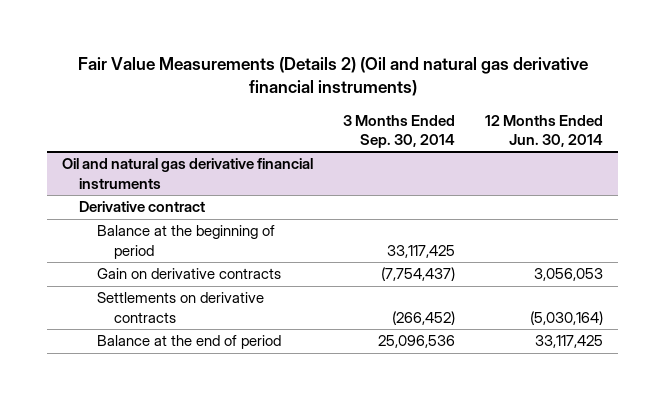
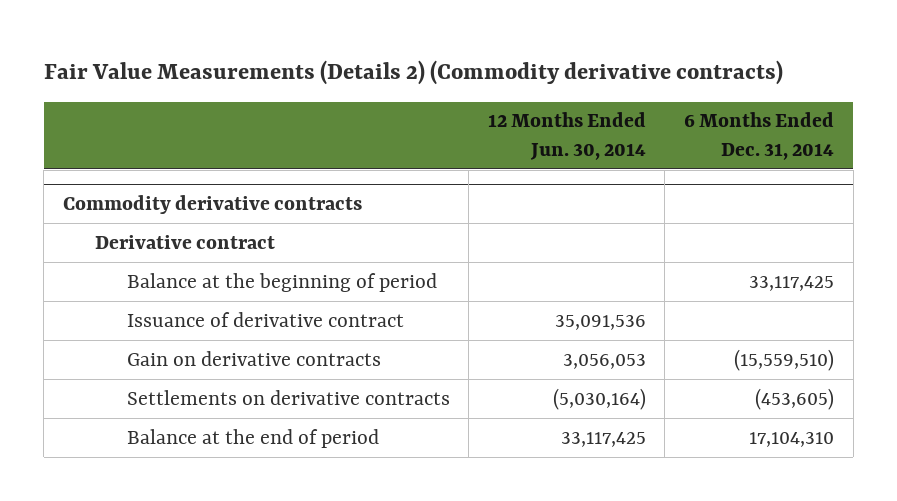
- Fair Value Measurements (Details 2) (Oil and natural gas derivative financial instruments)
+ Fair Value Measurements (Details 2) (Commodity derivative contracts)
- | 3 Months Ended Sep. 30, 2014 | 12 Months Ended Jun. 30, 2014
+ | 12 Months Ended Jun. 30, 2014 | 6 Months Ended Dec. 31, 2014
- Oil and natural gas derivative financial instruments
+ Commodity derivative contracts
+ Issuance of derivative contract | 35,091,536 |

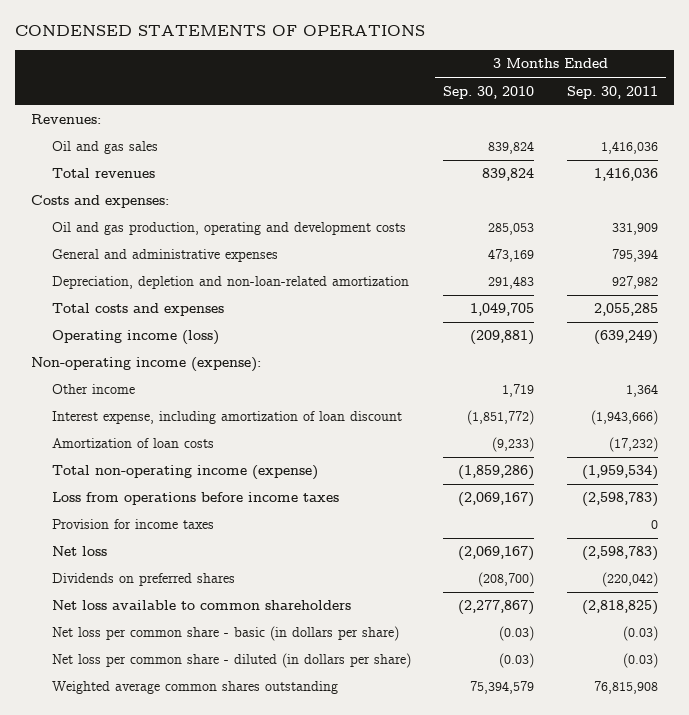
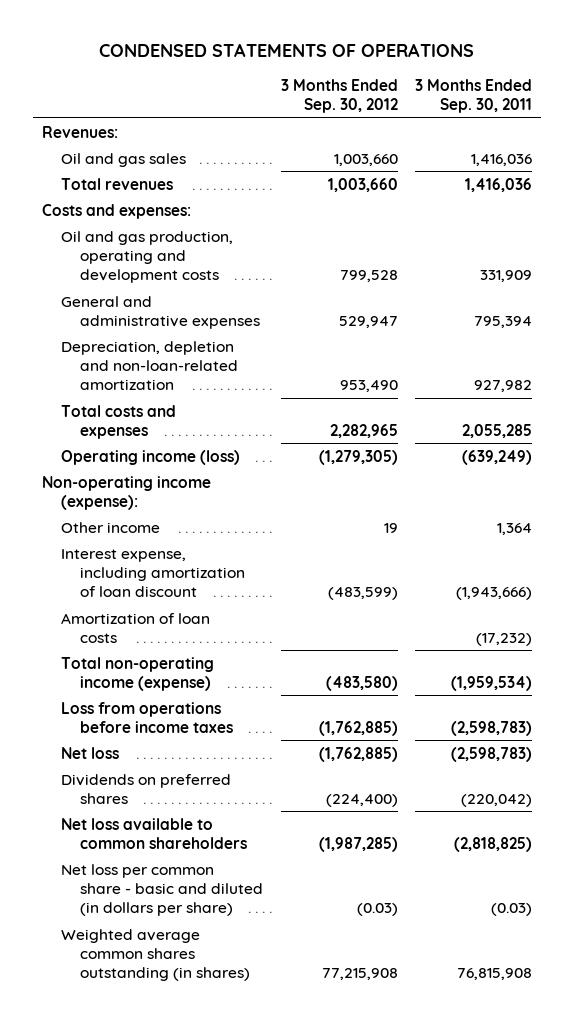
- | 3 Months Ended Sep. 30, 2010 | 3 Months Ended Sep. 30, 2011
+ | 3 Months Ended Sep. 30, 2012 | 3 Months Ended Sep. 30, 2011
- Provision for income taxes | | 0
- Net loss per common share - basic (in dollars per share) | (0.03) | (0.03)
- Net loss per common share - diluted (in dollars per share) | (0.03) | (0.03)
- Weighted average common shares outstanding | 75,394,579 | 76,815,908
+ Net loss per common share - basic and diluted (in dollars per share) | (0.03) | (0.03)
+ Weighted average common shares outstanding (in shares) | 77,215,908 | 76,815,908

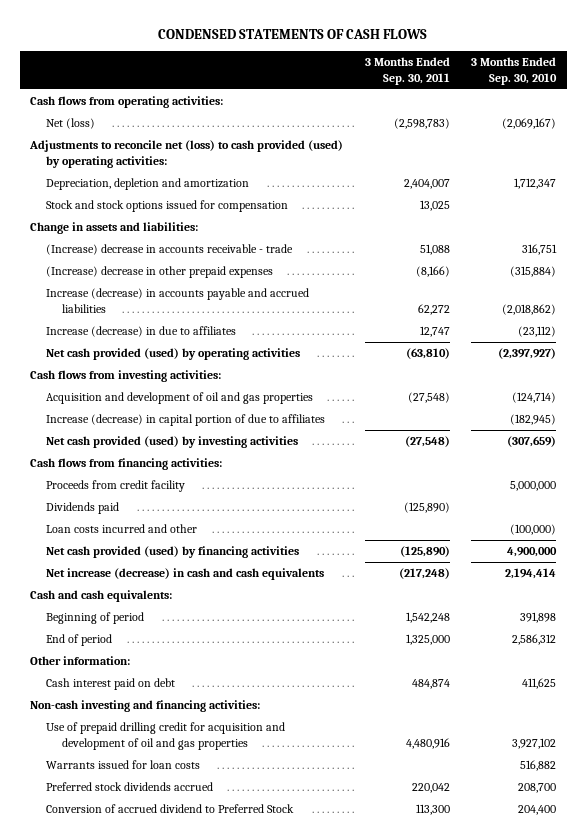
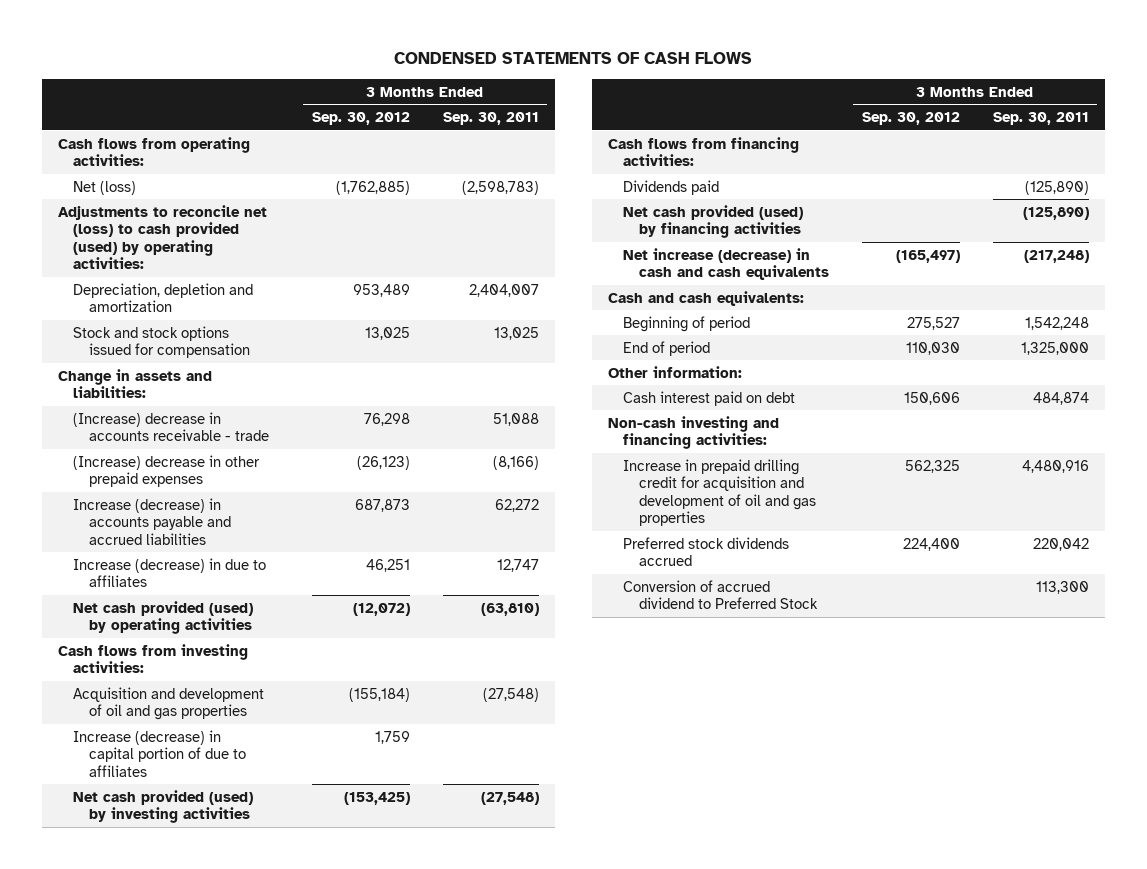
- | 3 Months Ended Sep. 30, 2011 | 3 Months Ended Sep. 30, 2010
+ | 3 Months Ended Sep. 30, 2012 | 3 Months Ended Sep. 30, 2011
- Proceeds from credit facility | | 5,000,000
- Loan costs incurred and other | | (100,000)
- Use of prepaid drilling credit for acquisition and development of oil and gas properties | 4,480,916 | 3,927,102
- Warrants issued for loan costs | | 516,882
+ Increase in prepaid drilling credit for acquisition and development of oil and gas properties | 562,325 | 4,480,916

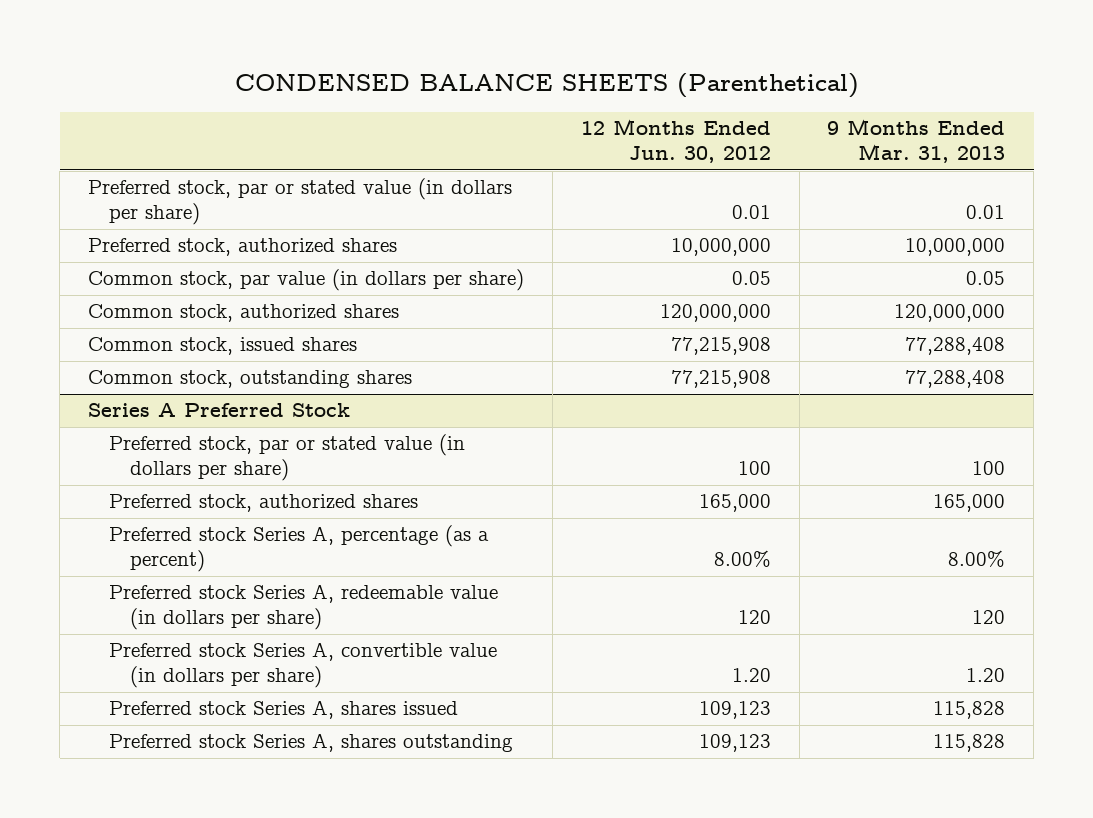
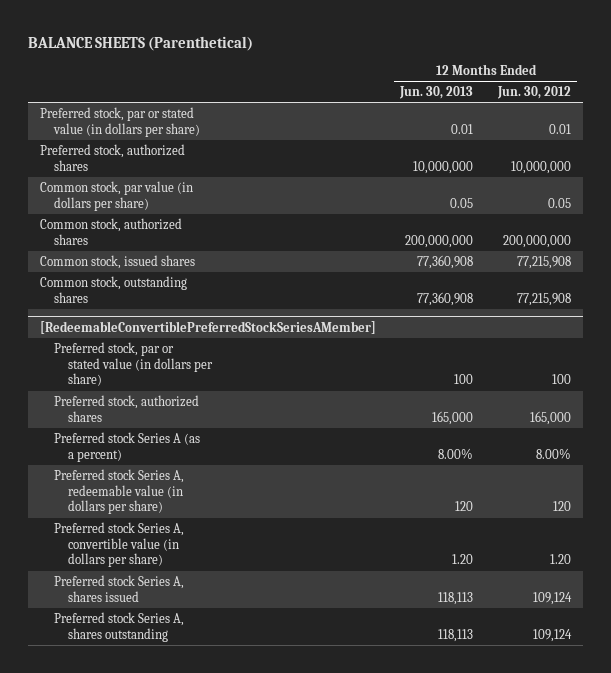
- CONDENSED BALANCE SHEETS (Parenthetical)
+ BALANCE SHEETS (Parenthetical)
- | 12 Months Ended Jun. 30, 2012 | 9 Months Ended Mar. 31, 2013
+ | 12 Months Ended Jun. 30, 2013 | 12 Months Ended Jun. 30, 2012
- Common stock, authorized shares | 120,000,000 | 120,000,000
+ Common stock, authorized shares | 200,000,000 | 200,000,000
- Series A Preferred Stock
+ [RedeemableConvertiblePreferredStockSeriesAMember]
- Preferred stock Series A, percentage (as a percent) | 8.00% | 8.00%
+ Preferred stock Series A (as a percent) | 8.00% | 8.00%
- Preferred stock Series A, shares issued | 109,123 | 115,828
- Preferred stock Series A, shares outstanding | 109,123 | 115,828
+ Preferred stock Series A, shares issued | 118,113 | 109,124
+ Preferred stock Series A, shares outstanding | 118,113 | 109,124

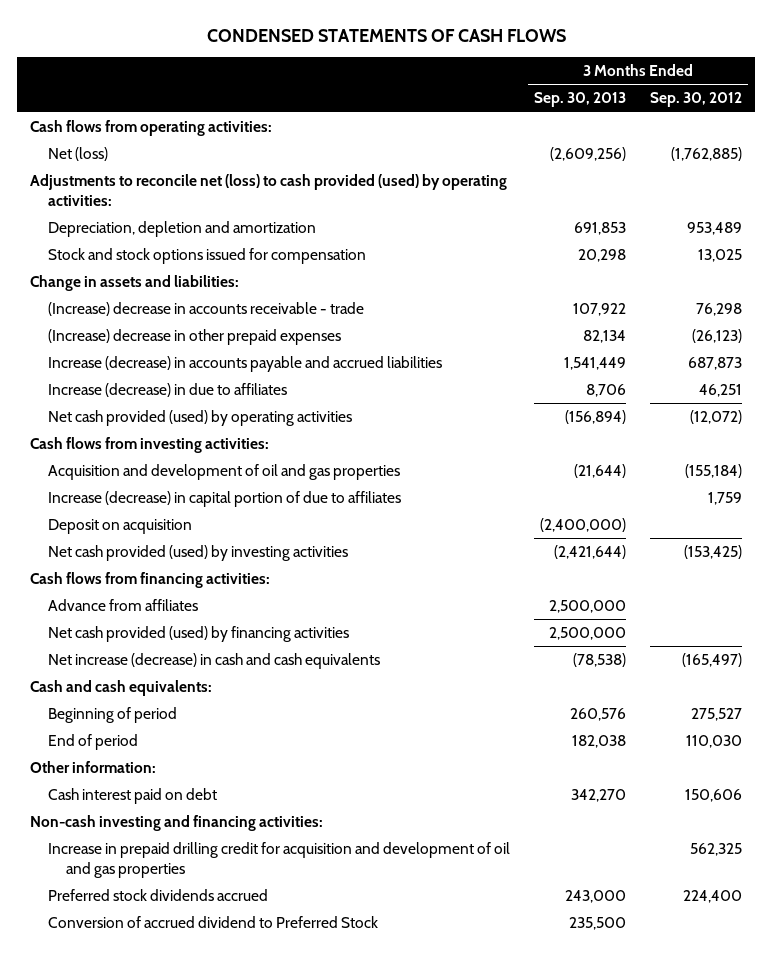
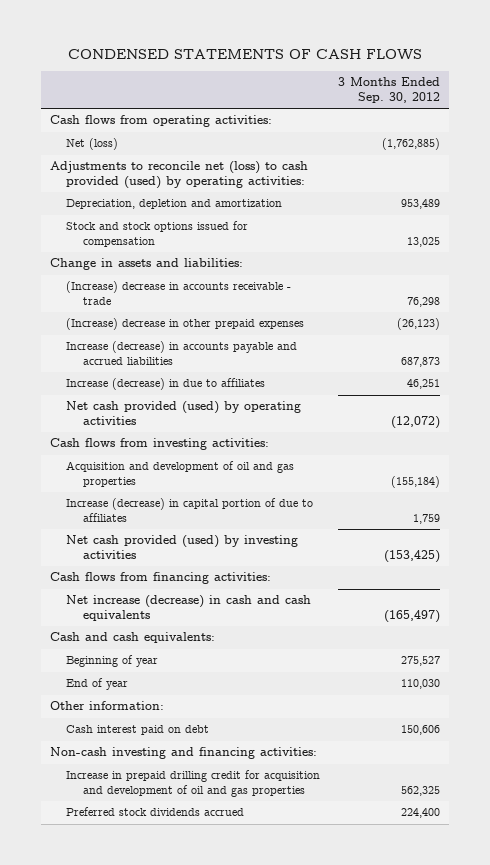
- | 3 Months Ended Sep. 30, 2013 | 3 Months Ended Sep. 30, 2012
+ | 3 Months Ended Sep. 30, 2012
- Deposit on acquisition | (2,400,000) |
- Advance from affiliates | 2,500,000 |
- Net cash provided (used) by financing activities | 2,500,000 |
- Beginning of period | 260,576 | 275,527
- End of period | 182,038 | 110,030
+ Beginning of year | 275,527
+ End of year | 110,030
- Conversion of accrued dividend to Preferred Stock | 235,500 |

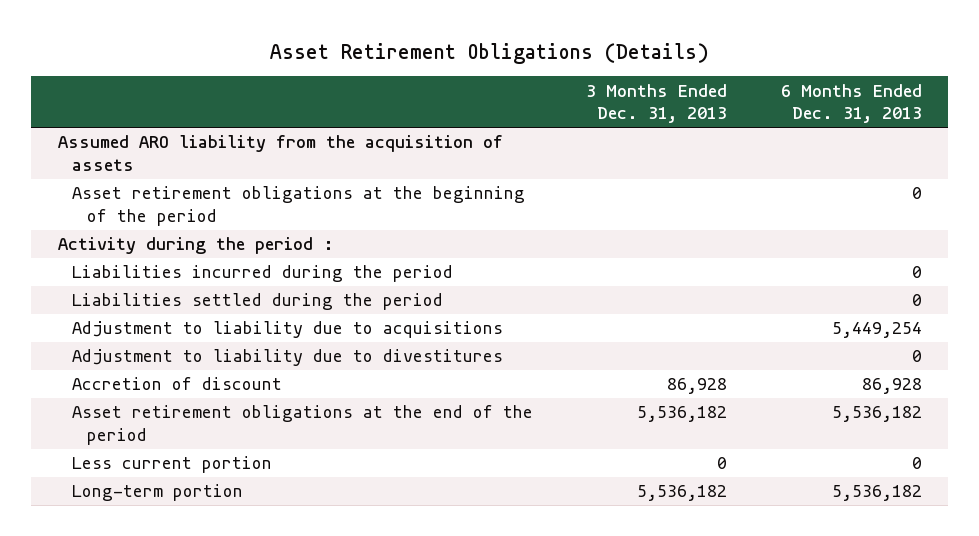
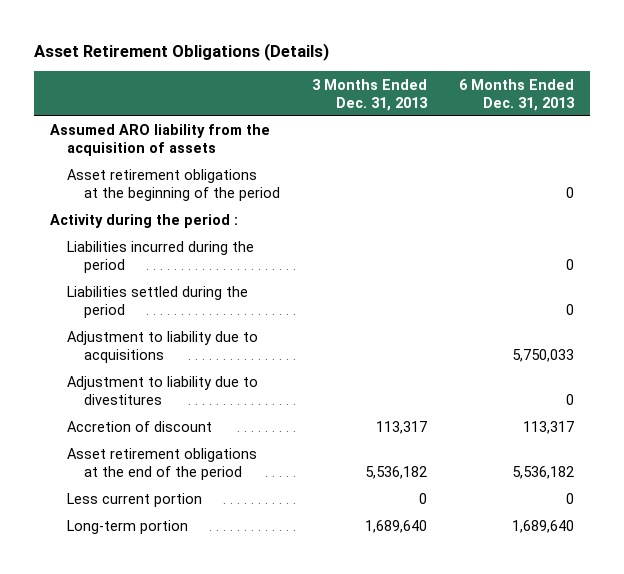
- Adjustment to liability due to acquisitions | | 5,449,254
+ Adjustment to liability due to acquisitions | | 5,750,033
- Accretion of discount | 86,928 | 86,928
+ Accretion of discount | 113,317 | 113,317
- Long-term portion | 5,536,182 | 5,536,182
+ Long-term portion | 1,689,640 | 1,689,640

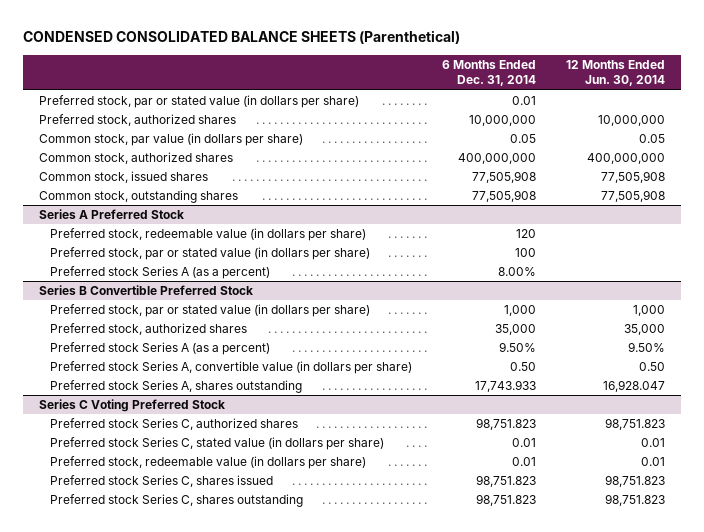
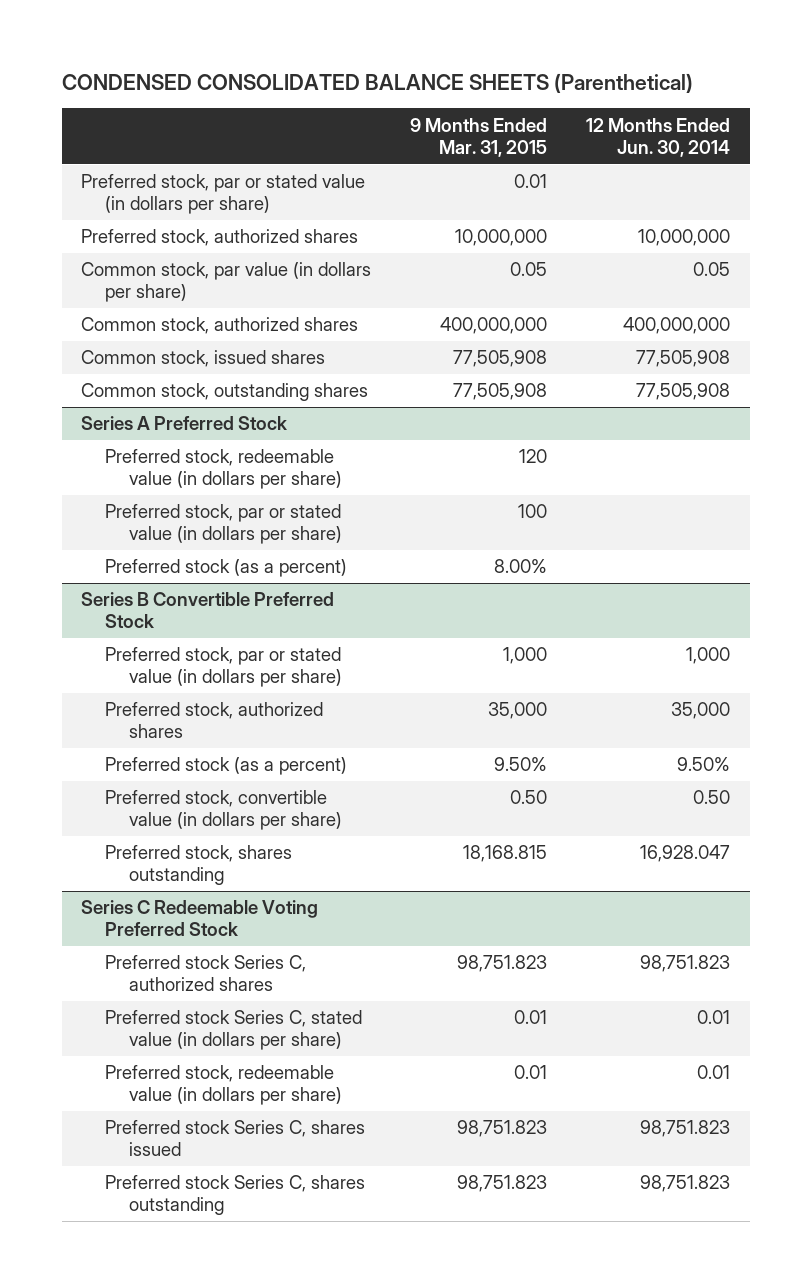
- | 6 Months Ended Dec. 31, 2014 | 12 Months Ended Jun. 30, 2014
+ | 9 Months Ended Mar. 31, 2015 | 12 Months Ended Jun. 30, 2014
@ Series A Preferred Stock
- Preferred stock Series A (as a percent) | 8.00% |
+ Preferred stock (as a percent) | 8.00% |
@ Series B Convertible Preferred Stock
- Preferred stock Series A (as a percent) | 9.50% | 9.50%
- Preferred stock Series A, convertible value (in dollars per share) | 0.50 | 0.50
- Preferred stock Series A, shares outstanding | 17,743.933 | 16,928.047
- Series C Voting Preferred Stock
@ Series B Convertible Preferred Stock
+ Preferred stock (as a percent) | 9.50% | 9.50%
+ Preferred stock, convertible value (in dollars per share) | 0.50 | 0.50
+ Preferred stock, shares outstanding | 18,168.815 | 16,928.047
+ Series C Redeemable Voting Preferred Stock

